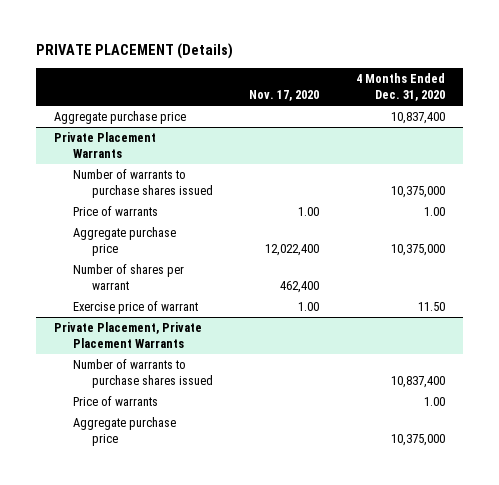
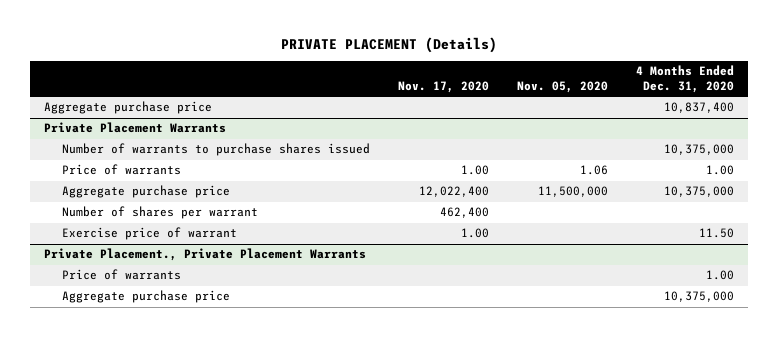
- | Nov. 17, 2020 | 4 Months Ended Dec. 31, 2020
+ | Nov. 17, 2020 | Nov. 05, 2020 | 4 Months Ended Dec. 31, 2020
- Private Placement, Private Placement Warrants
- Number of warrants to purchase shares issued | | 10,837,400
+ Private Placement., Private Placement Warrants

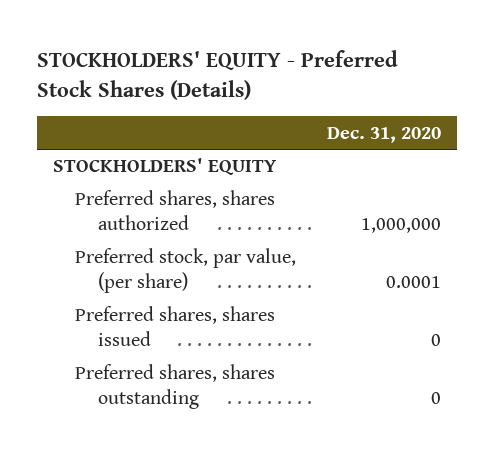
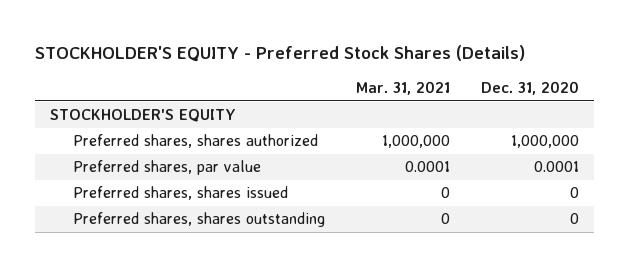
- STOCKHOLDERS' EQUITY - Preferred Stock Shares (Details)
+ STOCKHOLDER'S EQUITY - Preferred Stock Shares (Details)
- | Dec. 31, 2020
+ | Mar. 31, 2021 | Dec. 31, 2020
- STOCKHOLDERS' EQUITY
+ STOCKHOLDER'S EQUITY
- Preferred stock, par value, (per share) | 0.0001
+ Preferred shares, par value | 0.0001 | 0.0001

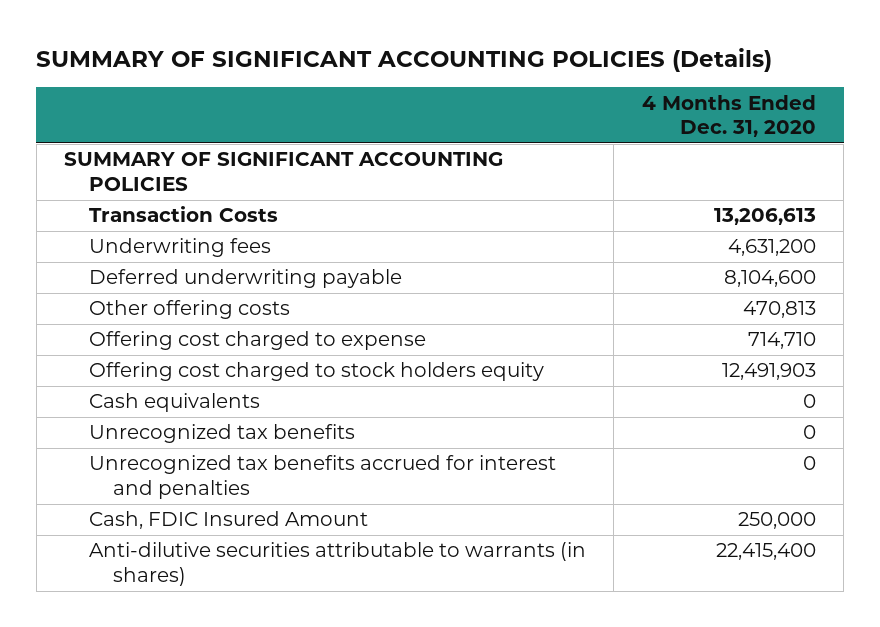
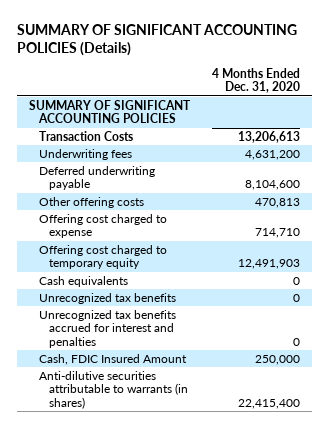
- Offering cost charged to stock holders equity | 12,491,903
+ Offering cost charged to temporary equity | 12,491,903

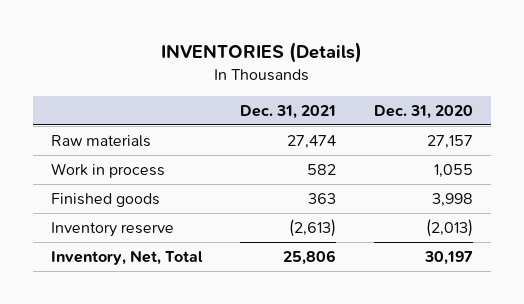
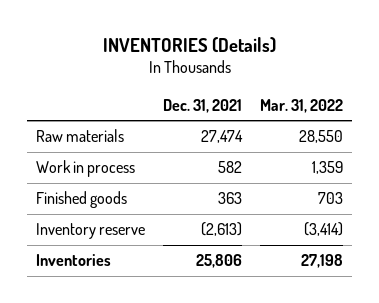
- | Dec. 31, 2021 | Dec. 31, 2020
+ | Dec. 31, 2021 | Mar. 31, 2022
- Inventory, Net, Total | 25,806 | 30,197
+ Inventories | 25,806 | 27,198

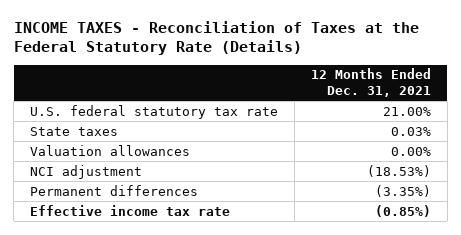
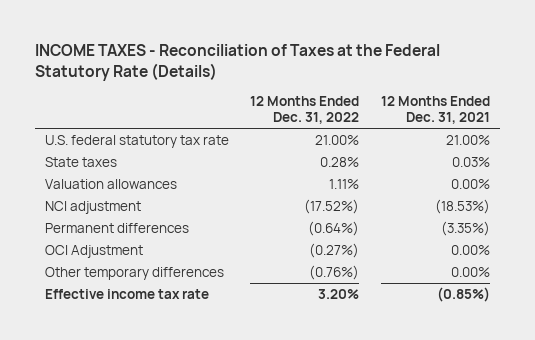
- | 12 Months Ended Dec. 31, 2021
+ | 12 Months Ended Dec. 31, 2022 | 12 Months Ended Dec. 31, 2021
+ OCI Adjustment | (0.27%) | 0.00%
+ Other temporary differences | (0.76%) | 0.00%

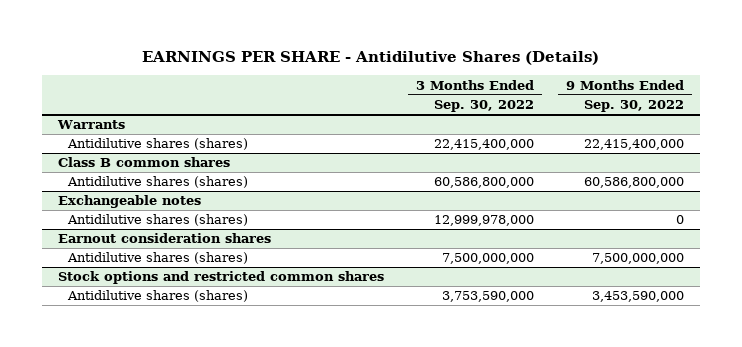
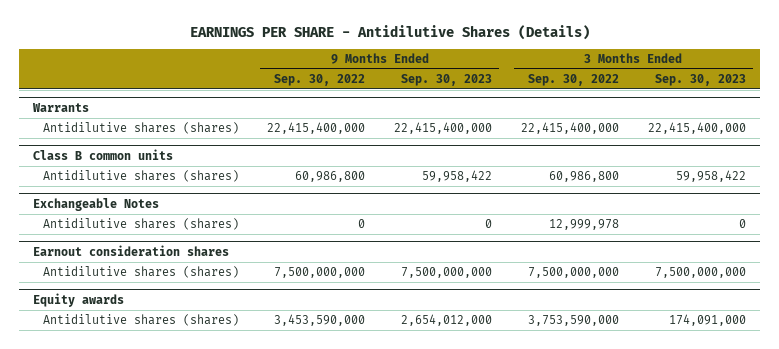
- | 3 Months Ended Sep. 30, 2022 | 9 Months Ended Sep. 30, 2022
+ | 9 Months Ended Sep. 30, 2022 | 9 Months Ended Sep. 30, 2023 | 3 Months Ended Sep. 30, 2022 | 3 Months Ended Sep. 30, 2023
- Class B common shares
- Antidilutive shares (shares) | 60,586,800,000 | 60,586,800,000
- Exchangeable notes
- Antidilutive shares (shares) | 12,999,978,000 | 0
+ Class B common units
+ Antidilutive shares (shares) | 60,986,800 | 59,958,422 | 60,986,800 | 59,958,422
+ Exchangeable Notes
+ Antidilutive shares (shares) | 0 | 0 | 12,999,978 | 0
- Stock options and restricted common shares
+ Equity awards

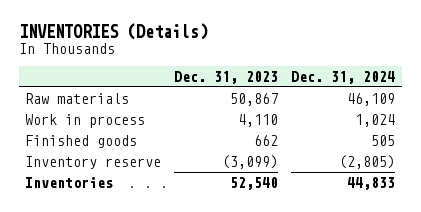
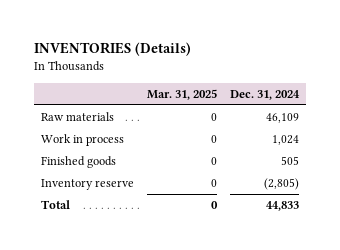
- | Dec. 31, 2023 | Dec. 31, 2024
+ | Mar. 31, 2025 | Dec. 31, 2024
- Inventories | 52,540 | 44,833
+ Total | 0 | 44,833

